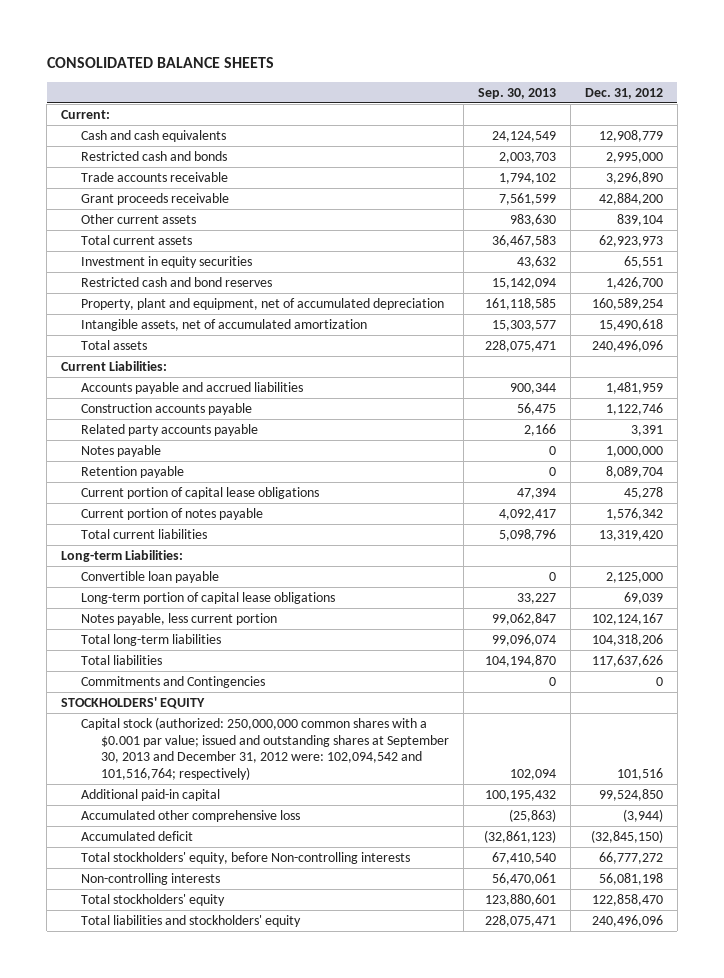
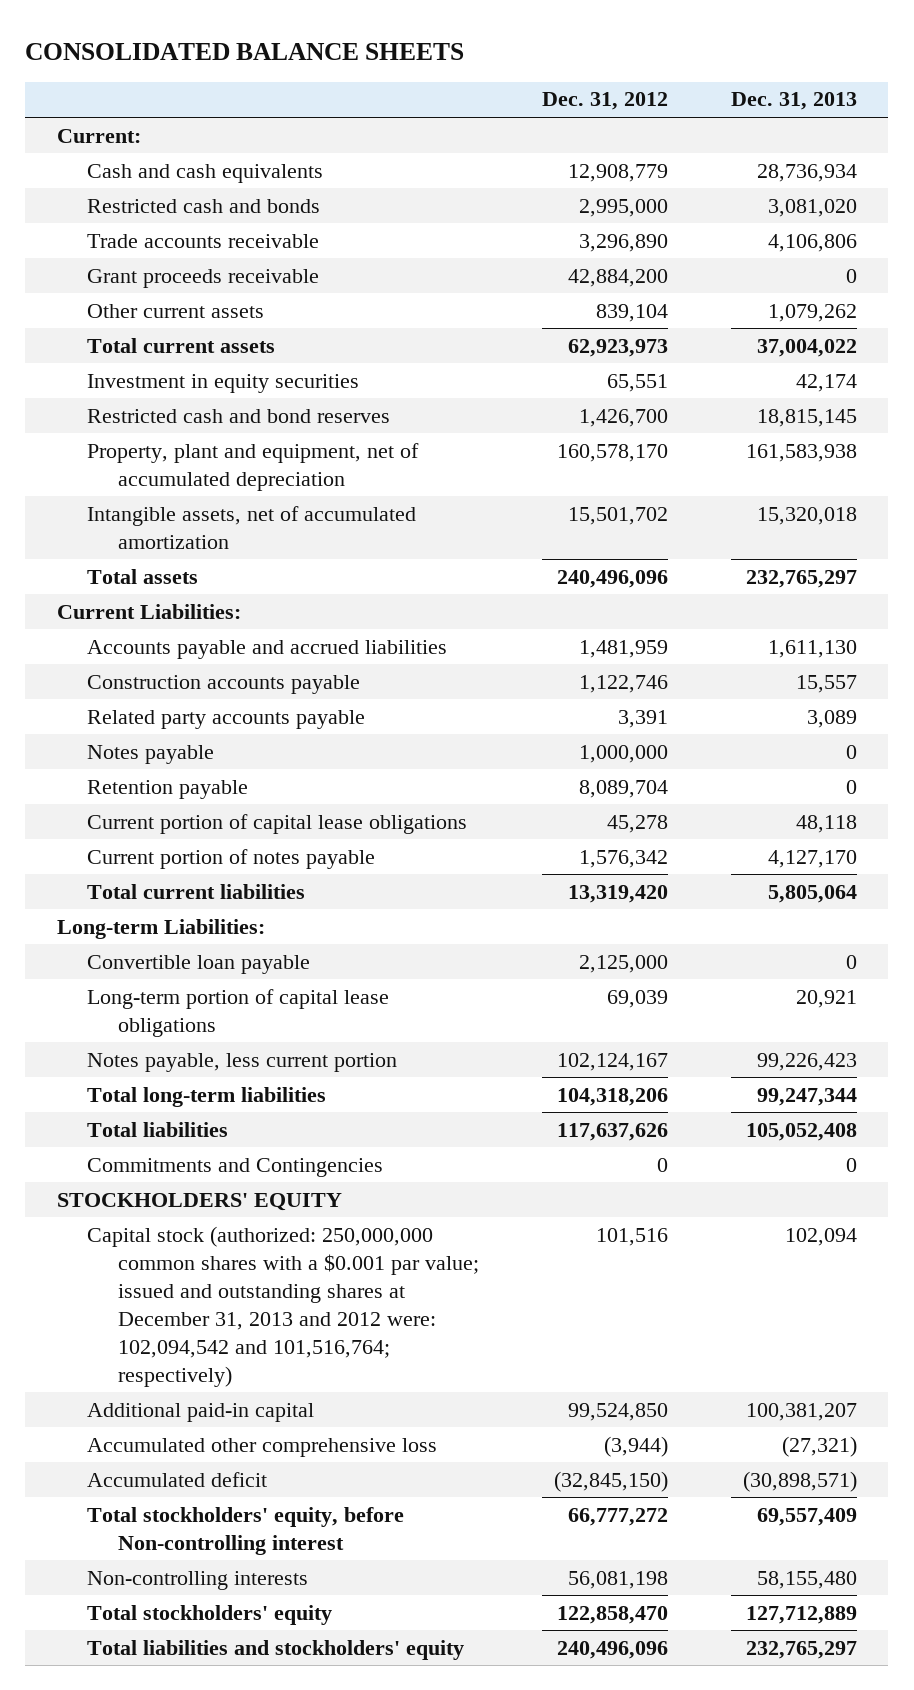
- | Sep. 30, 2013 | Dec. 31, 2012
+ | Dec. 31, 2012 | Dec. 31, 2013
- Property, plant and equipment, net of accumulated depreciation | 161,118,585 | 160,589,254
- Intangible assets, net of accumulated amortization | 15,303,577 | 15,490,618
+ Property, plant and equipment, net of accumulated depreciation | 160,578,170 | 161,583,938
+ Intangible assets, net of accumulated amortization | 15,501,702 | 15,320,018
- Capital stock (authorized: 250,000,000 common shares with a $0.001 par value; issued and outstanding shares at September 30, 2013 and December 31, 2012 were: 102,094,542 and 101,516,764; respectively) | 102,094 | 101,516
+ Capital stock (authorized: 250,000,000 common shares with a $0.001 par value; issued and outstanding shares at December 31, 2013 and 2012 were: 102,094,542 and 101,516,764; respectively) | 101,516 | 102,094
- Total stockholders' equity, before Non-controlling interests | 67,410,540 | 66,777,272
+ Total stockholders' equity, before Non-controlling interest | 66,777,272 | 69,557,409

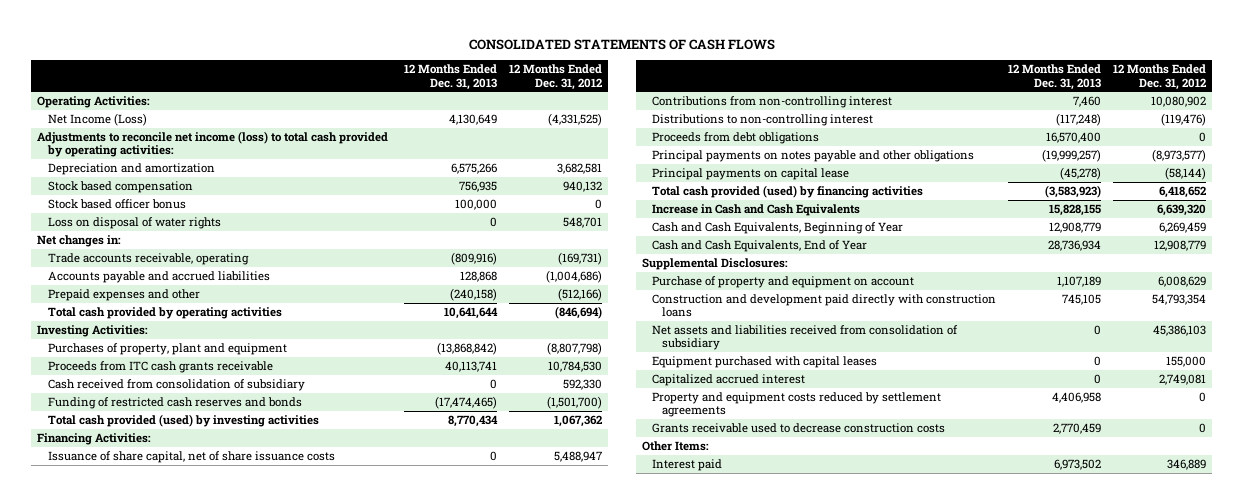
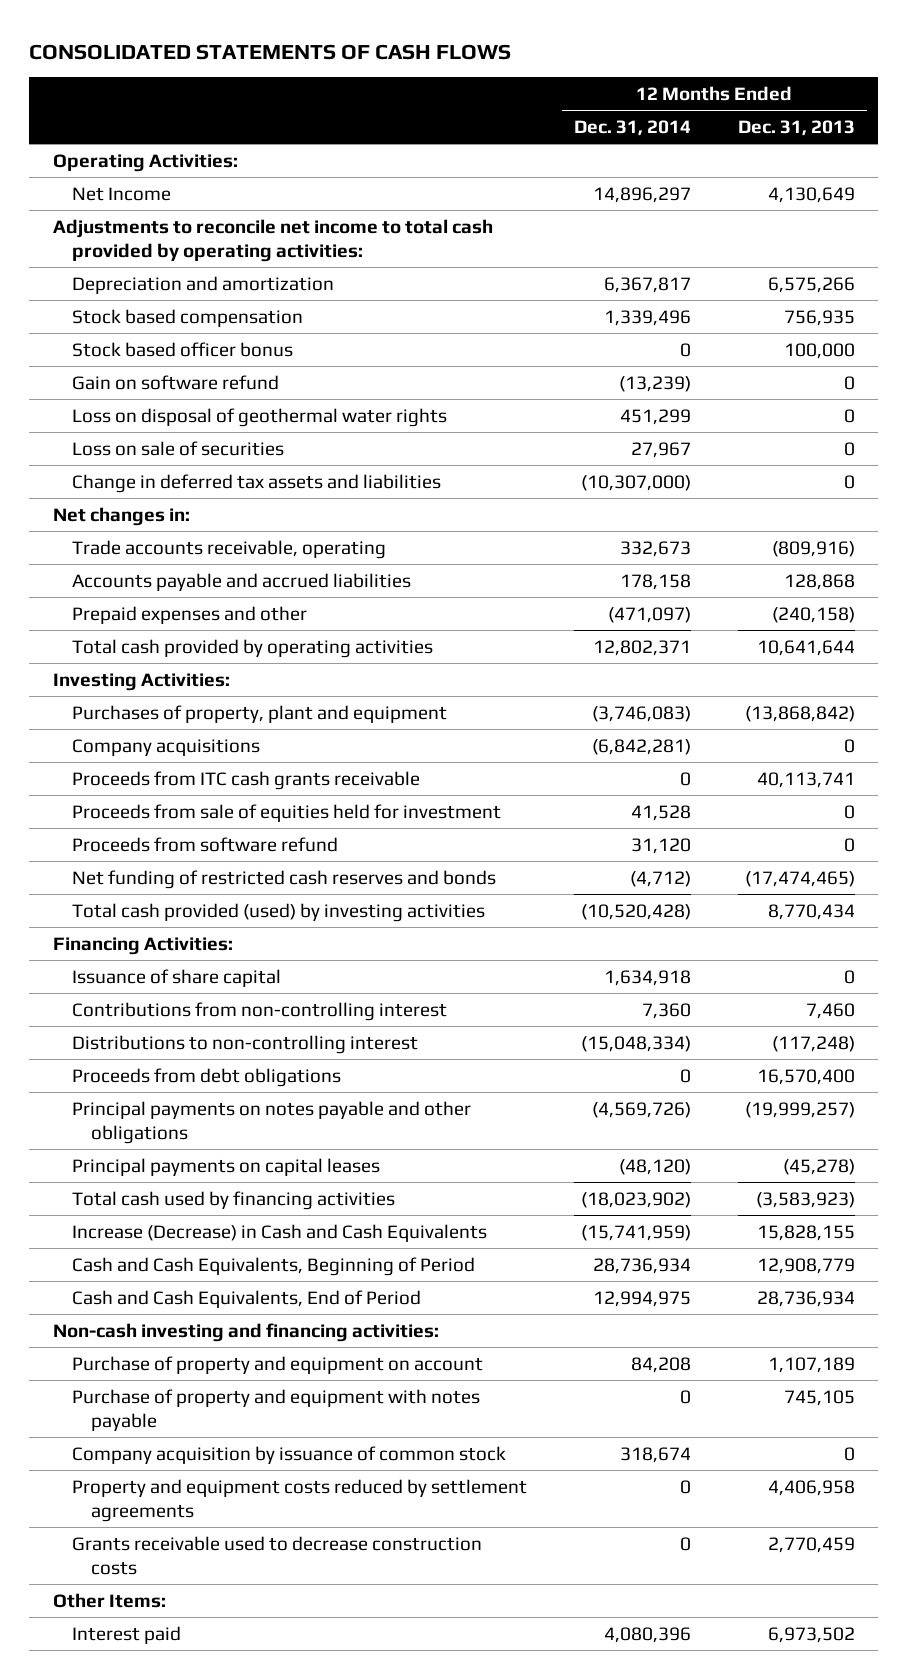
- | 12 Months Ended Dec. 31, 2013 | 12 Months Ended Dec. 31, 2012
+ | 12 Months Ended Dec. 31, 2014 | 12 Months Ended Dec. 31, 2013
- Net Income (Loss) | 4,130,649 | (4,331,525)
- Adjustments to reconcile net income (loss) to total cash provided by operating activities:
+ Net Income | 14,896,297 | 4,130,649
+ Adjustments to reconcile net income to total cash provided by operating activities:
- Loss on disposal of water rights | 0 | 548,701
+ Gain on software refund | (13,239) | 0
+ Loss on disposal of geothermal water rights | 451,299 | 0
+ Loss on sale of securities | 27,967 | 0
+ Change in deferred tax assets and liabilities | (10,307,000) | 0
+ Company acquisitions | (6,842,281) | 0
- Cash received from consolidation of subsidiary | 0 | 592,330
- Funding of restricted cash reserves and bonds | (17,474,465) | (1,501,700)
+ Proceeds from sale of equities held for investment | 41,528 | 0
+ Proceeds from software refund | 31,120 | 0
+ Net funding of restricted cash reserves and bonds | (4,712) | (17,474,465)
- Issuance of share capital, net of share issuance costs | 0 | 5,488,947
+ Issuance of share capital | 1,634,918 | 0
- Principal payments on capital lease | (45,278) | (58,144)
- Total cash provided (used) by financing activities | (3,583,923) | 6,418,652
- Increase in Cash and Cash Equivalents | 15,828,155 | 6,639,320
- Cash and Cash Equivalents, Beginning of Year | 12,908,779 | 6,269,459
- Cash and Cash Equivalents, End of Year | 28,736,934 | 12,908,779
- Supplemental Disclosures:
+ Principal payments on capital leases | (48,120) | (45,278)
+ Total cash used by financing activities | (18,023,902) | (3,583,923)
+ Increase (Decrease) in Cash and Cash Equivalents | (15,741,959) | 15,828,155
+ Cash and Cash Equivalents, Beginning of Period | 28,736,934 | 12,908,779
+ Cash and Cash Equivalents, End of Period | 12,994,975 | 28,736,934
+ Non-cash investing and financing activities:
- Construction and development paid directly with construction loans | 745,105 | 54,793,354
- Net assets and liabilities received from consolidation of subsidiary | 0 | 45,386,103
- Equipment purchased with capital leases | 0 | 155,000
- Capitalized accrued interest | 0 | 2,749,081
+ Purchase of property and equipment with notes payable | 0 | 745,105
+ Company acquisition by issuance of common stock | 318,674 | 0

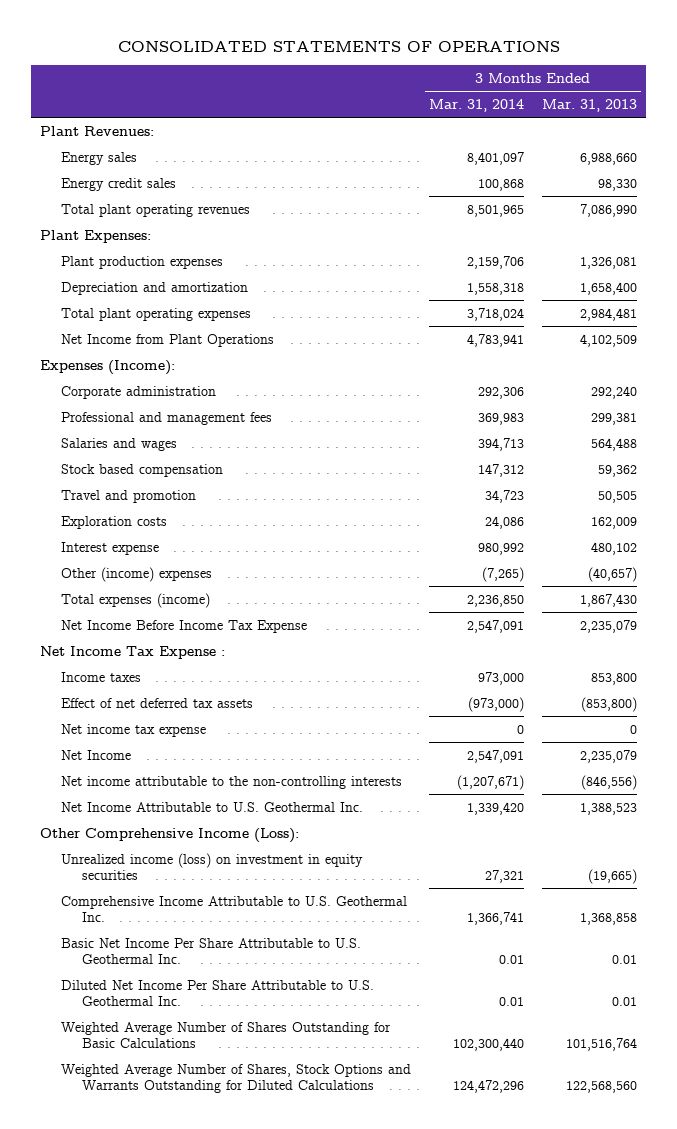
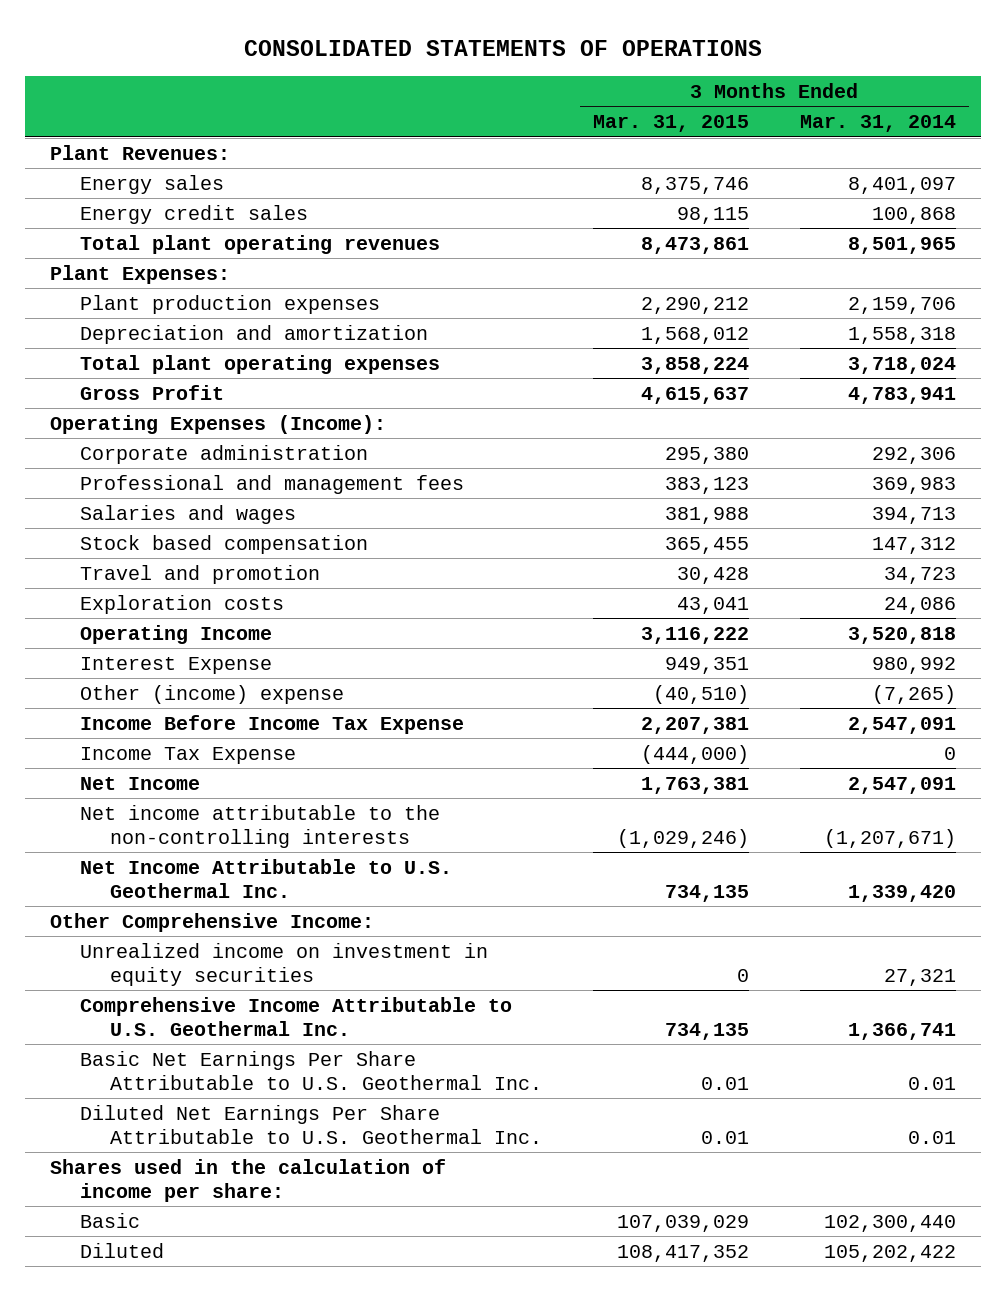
- | 3 Months Ended Mar. 31, 2014 | 3 Months Ended Mar. 31, 2013
+ | 3 Months Ended Mar. 31, 2015 | 3 Months Ended Mar. 31, 2014
- Net Income from Plant Operations | 4,783,941 | 4,102,509
- Expenses (Income):
+ Gross Profit | 4,615,637 | 4,783,941
+ Operating Expenses (Income):
- Interest expense | 980,992 | 480,102
- Other (income) expenses | (7,265) | (40,657)
- Total expenses (income) | 2,236,850 | 1,867,430
- Net Income Before Income Tax Expense | 2,547,091 | 2,235,079
- Net Income Tax Expense :
- Income taxes | 973,000 | 853,800
- Effect of net deferred tax assets | (973,000) | (853,800)
- Net income tax expense | 0 | 0
+ Operating Income | 3,116,222 | 3,520,818
+ Interest Expense | 949,351 | 980,992
+ Other (income) expense | (40,510) | (7,265)
+ Income Before Income Tax Expense | 2,207,381 | 2,547,091
+ Income Tax Expense | (444,000) | 0
- Other Comprehensive Income (Loss):
- Unrealized income (loss) on investment in equity securities | 27,321 | (19,665)
+ Other Comprehensive Income:
+ Unrealized income on investment in equity securities | 0 | 27,321
- Basic Net Income Per Share Attributable to U.S. Geothermal Inc. | 0.01 | 0.01
- Diluted Net Income Per Share Attributable to U.S. Geothermal Inc. | 0.01 | 0.01
- Weighted Average Number of Shares Outstanding for Basic Calculations | 102,300,440 | 101,516,764
- Weighted Average Number of Shares, Stock Options and Warrants Outstanding for Diluted Calculations | 124,472,296 | 122,568,560
+ Basic Net Earnings Per Share Attributable to U.S. Geothermal Inc. | 0.01 | 0.01
+ Diluted Net Earnings Per Share Attributable to U.S. Geothermal Inc. | 0.01 | 0.01
+ Shares used in the calculation of income per share:
+ Basic | 107,039,029 | 102,300,440
+ Diluted | 108,417,352 | 105,202,422

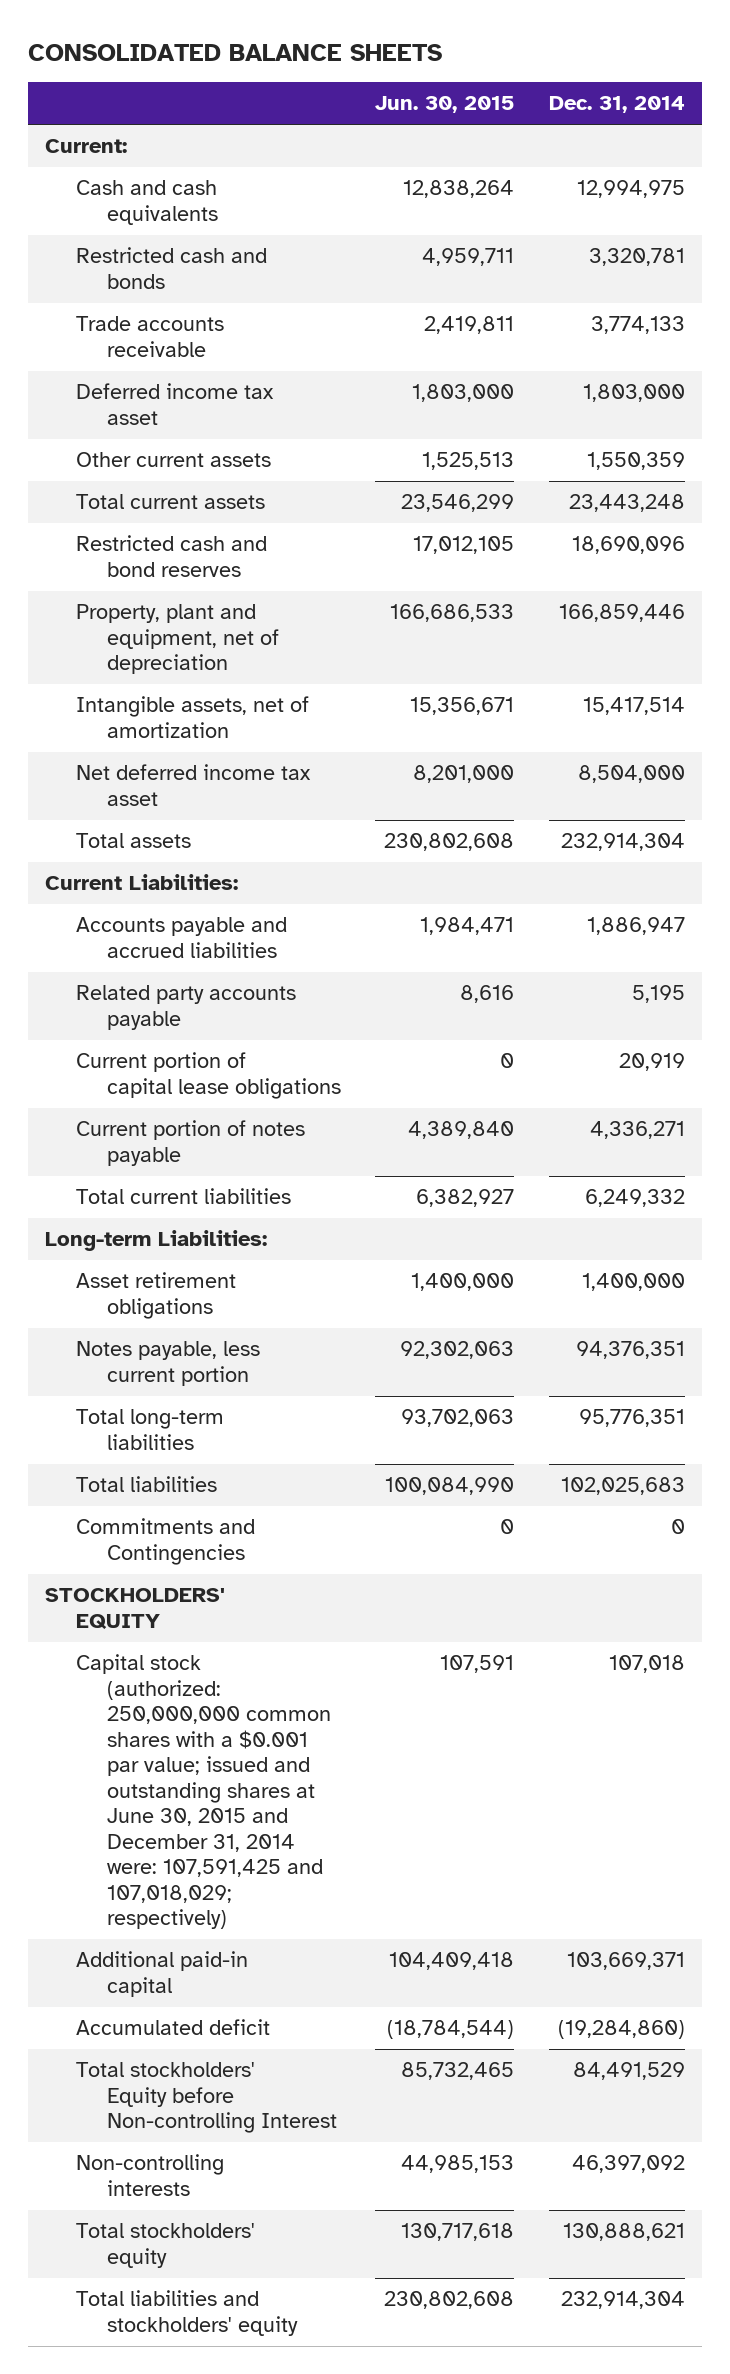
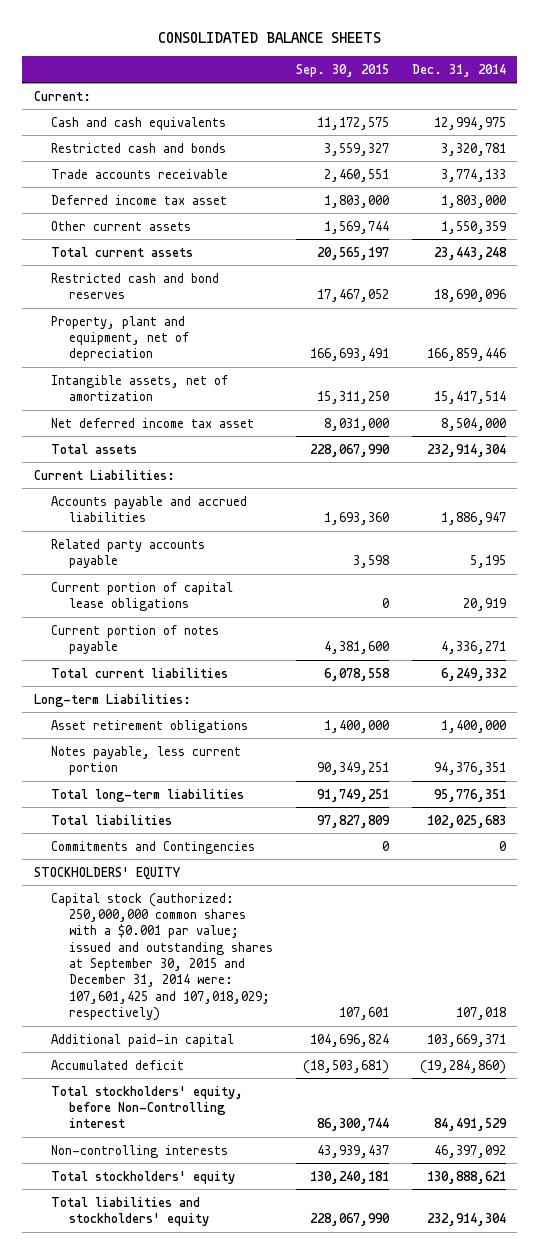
- | Jun. 30, 2015 | Dec. 31, 2014
+ | Sep. 30, 2015 | Dec. 31, 2014
- Capital stock (authorized: 250,000,000 common shares with a $0.001 par value; issued and outstanding shares at June 30, 2015 and December 31, 2014 were: 107,591,425 and 107,018,029; respectively) | 107,591 | 107,018
+ Capital stock (authorized: 250,000,000 common shares with a $0.001 par value; issued and outstanding shares at September 30, 2015 and December 31, 2014 were: 107,601,425 and 107,018,029; respectively) | 107,601 | 107,018
- Total stockholders' Equity before Non-controlling Interest | 85,732,465 | 84,491,529
+ Total stockholders' equity, before Non-Controlling interest | 86,300,744 | 84,491,529

